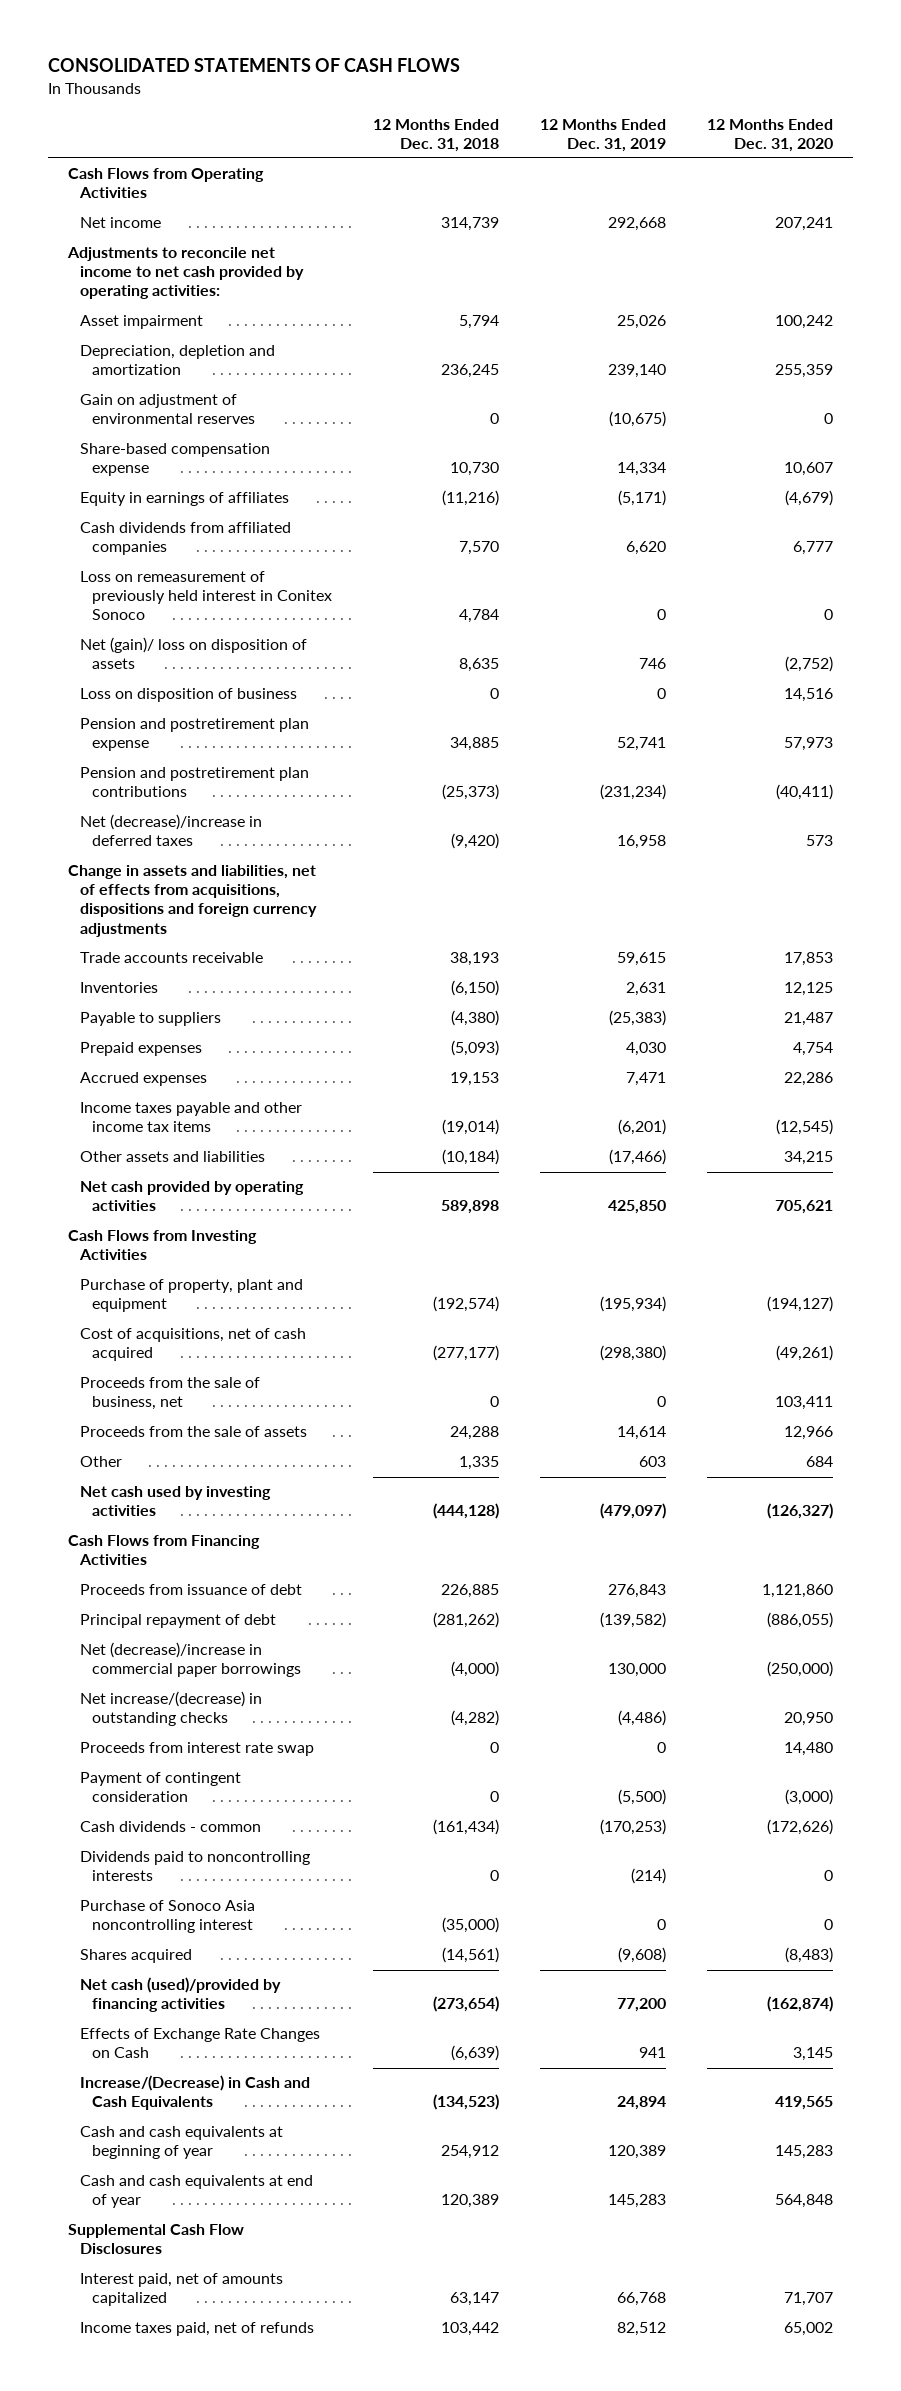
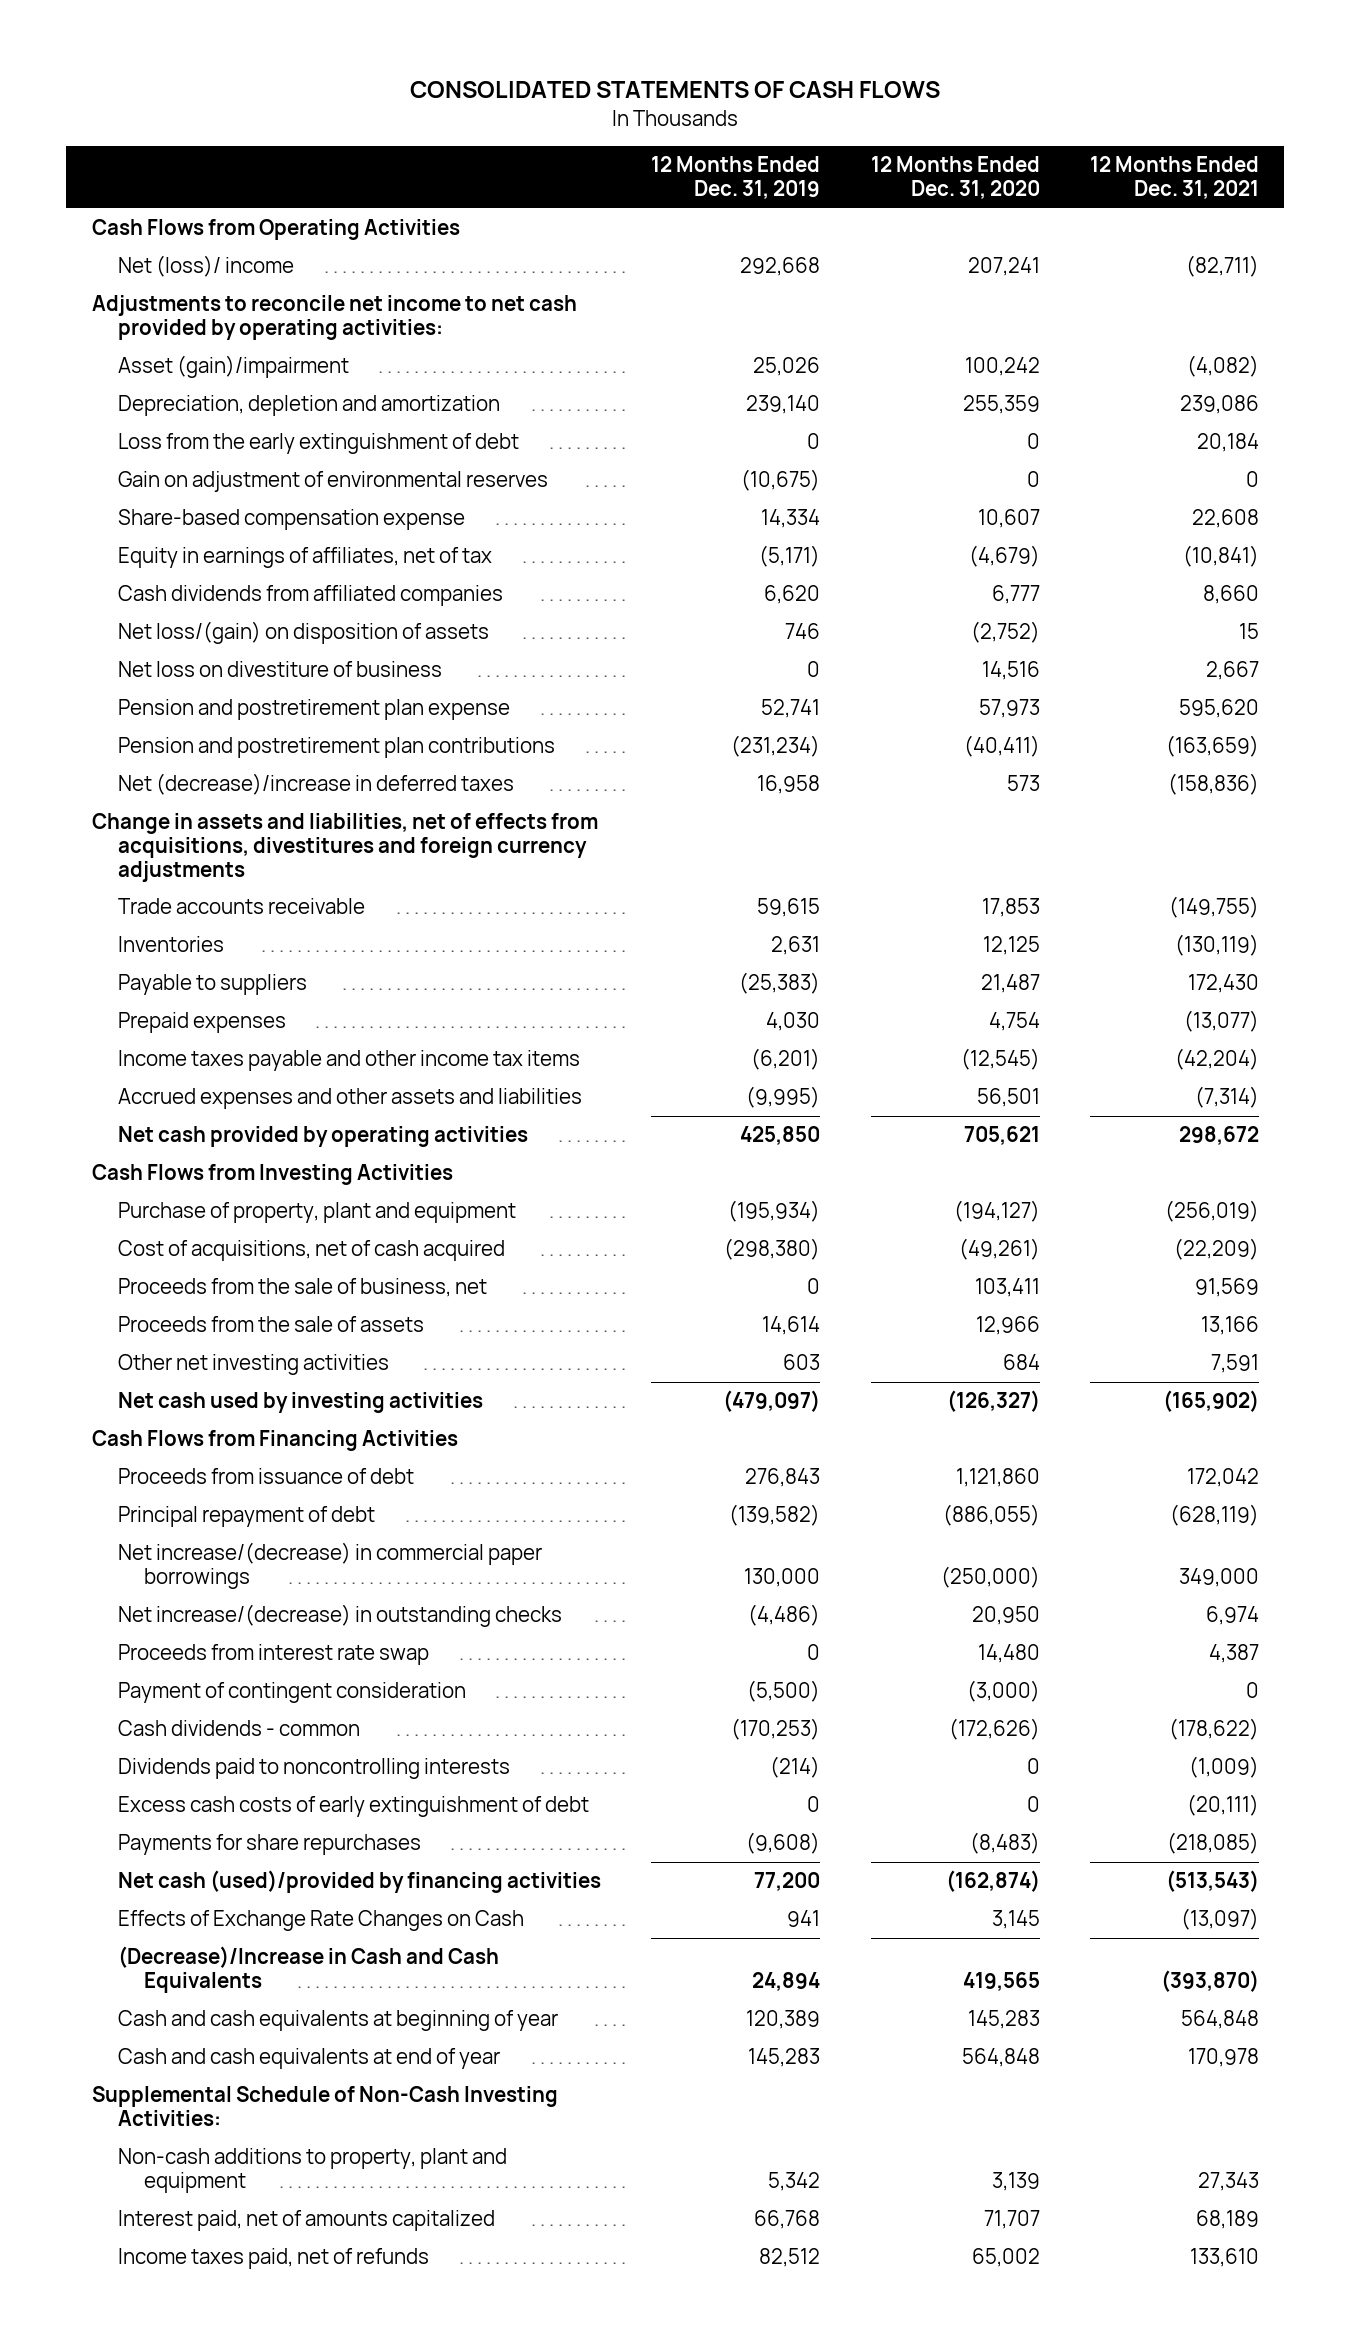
- | 12 Months Ended Dec. 31, 2018 | 12 Months Ended Dec. 31, 2019 | 12 Months Ended Dec. 31, 2020
+ | 12 Months Ended Dec. 31, 2019 | 12 Months Ended Dec. 31, 2020 | 12 Months Ended Dec. 31, 2021
- Net income | 314,739 | 292,668 | 207,241
+ Net (loss)/ income | 292,668 | 207,241 | (82,711)
- Asset impairment | 5,794 | 25,026 | 100,242
+ Asset (gain)/impairment | 25,026 | 100,242 | (4,082)
+ Loss from the early extinguishment of debt | 0 | 0 | 20,184
- Equity in earnings of affiliates | (11,216) | (5,171) | (4,679)
+ Equity in earnings of affiliates, net of tax | (5,171) | (4,679) | (10,841)
- Loss on remeasurement of previously held interest in Conitex Sonoco | 4,784 | 0 | 0
- Net (gain)/ loss on disposition of assets | 8,635 | 746 | (2,752)
- Loss on disposition of business | 0 | 0 | 14,516
+ Net loss/(gain) on disposition of assets | 746 | (2,752) | 15
+ Net loss on divestiture of business | 0 | 14,516 | 2,667
- Change in assets and liabilities, net of effects from acquisitions, dispositions and foreign currency adjustments
+ Change in assets and liabilities, net of effects from acquisitions, divestitures and foreign currency adjustments
- Accrued expenses | 19,153 | 7,471 | 22,286
- Other assets and liabilities | (10,184) | (17,466) | 34,215
+ Accrued expenses and other assets and liabilities | (9,995) | 56,501 | (7,314)
- Other | 1,335 | 603 | 684
+ Other net investing activities | 603 | 684 | 7,591
- Net (decrease)/increase in commercial paper borrowings | (4,000) | 130,000 | (250,000)
+ Net increase/(decrease) in commercial paper borrowings | 130,000 | (250,000) | 349,000
- Purchase of Sonoco Asia noncontrolling interest | (35,000) | 0 | 0
- Shares acquired | (14,561) | (9,608) | (8,483)
+ Excess cash costs of early extinguishment of debt | 0 | 0 | (20,111)
+ Payments for share repurchases | (9,608) | (8,483) | (218,085)
- Increase/(Decrease) in Cash and Cash Equivalents | (134,523) | 24,894 | 419,565
+ (Decrease)/Increase in Cash and Cash Equivalents | 24,894 | 419,565 | (393,870)
- Supplemental Cash Flow Disclosures
+ Supplemental Schedule of Non-Cash Investing Activities:
+ Non-cash additions to property, plant and equipment | 5,342 | 3,139 | 27,343

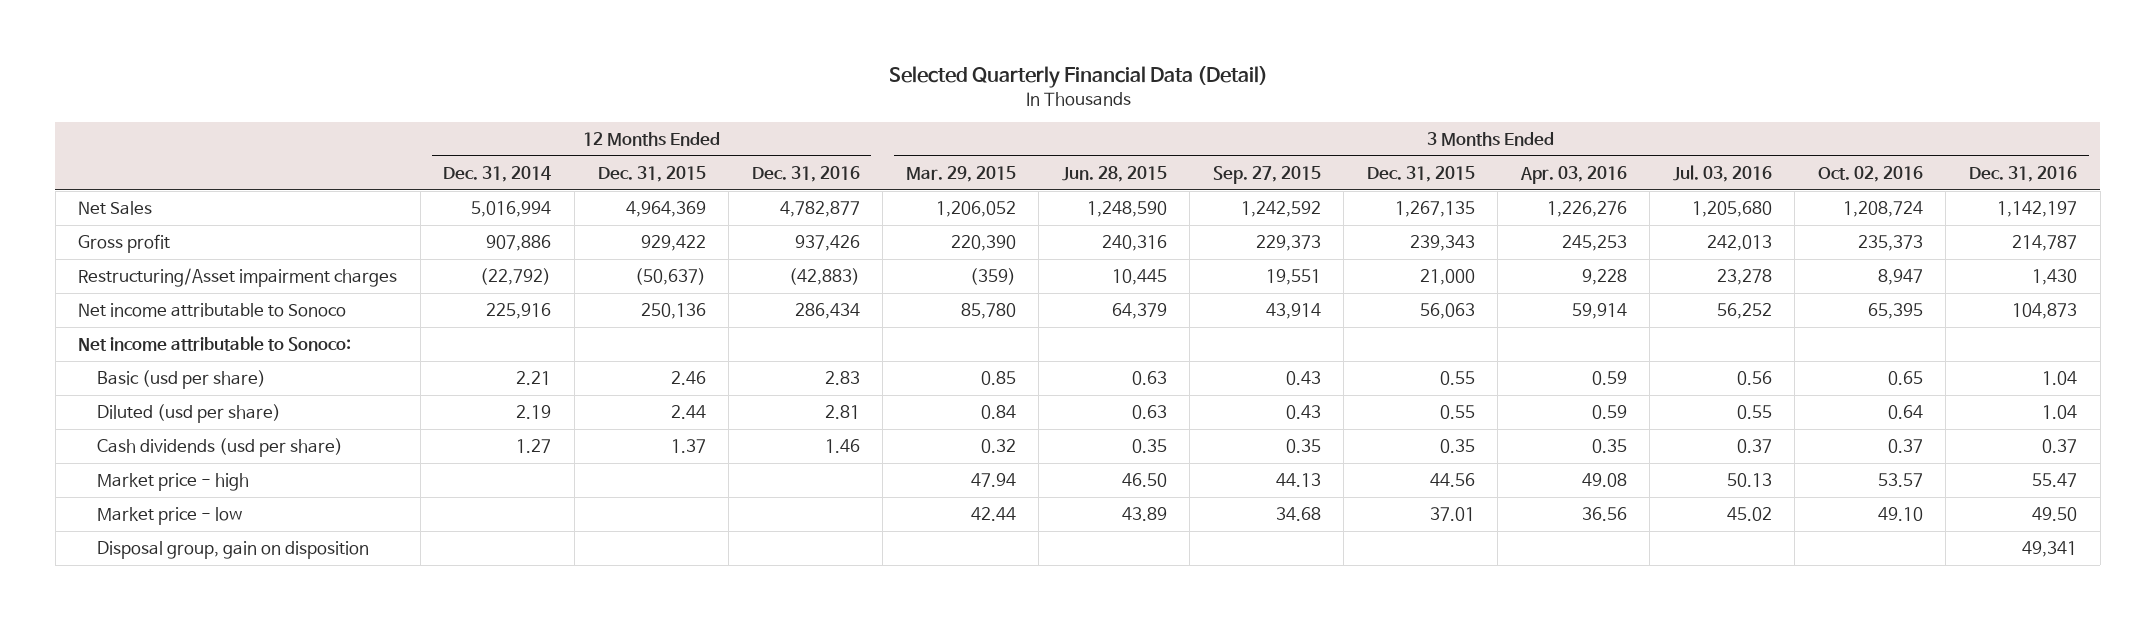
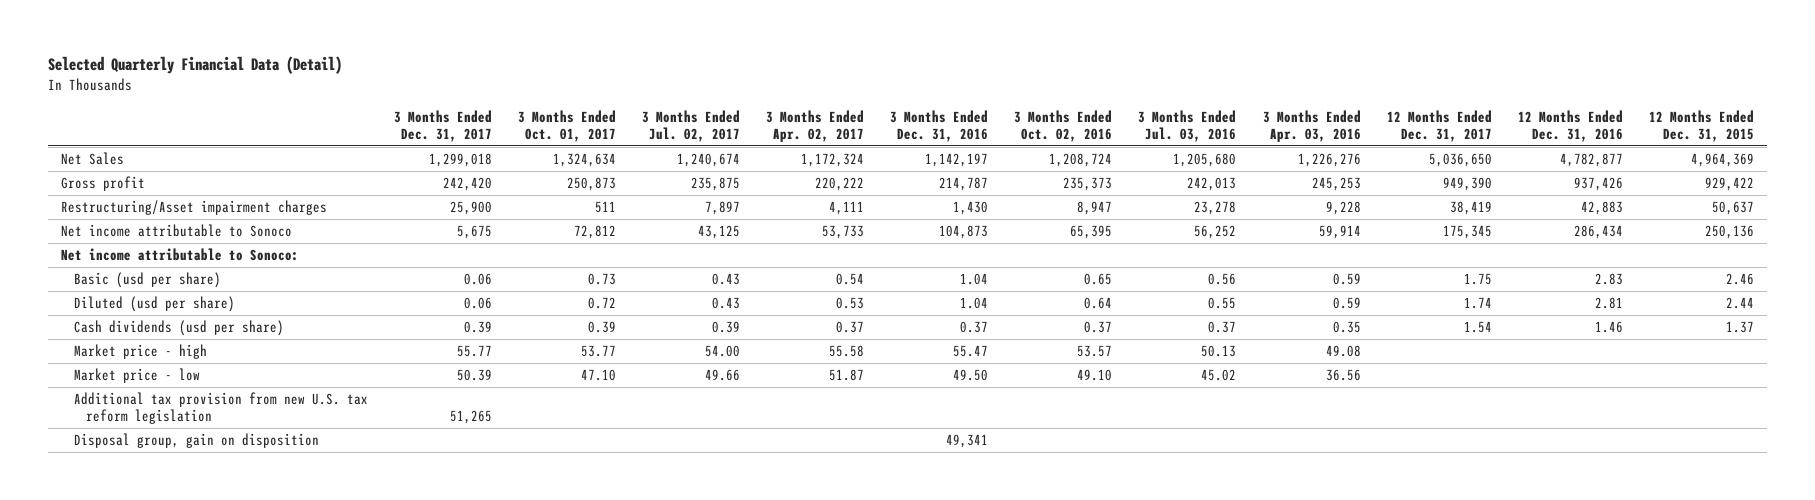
- | 12 Months Ended Dec. 31, 2014 | 12 Months Ended Dec. 31, 2015 | 12 Months Ended Dec. 31, 2016 | 3 Months Ended Mar. 29, 2015 | 3 Months Ended Jun. 28, 2015 | 3 Months Ended Sep. 27, 2015 | 3 Months Ended Dec. 31, 2015 | 3 Months Ended Apr. 03, 2016 | 3 Months Ended Jul. 03, 2016 | 3 Months Ended Oct. 02, 2016 | 3 Months Ended Dec. 31, 2016
+ | 3 Months Ended Dec. 31, 2017 | 3 Months Ended Oct. 01, 2017 | 3 Months Ended Jul. 02, 2017 | 3 Months Ended Apr. 02, 2017 | 3 Months Ended Dec. 31, 2016 | 3 Months Ended Oct. 02, 2016 | 3 Months Ended Jul. 03, 2016 | 3 Months Ended Apr. 03, 2016 | 12 Months Ended Dec. 31, 2017 | 12 Months Ended Dec. 31, 2016 | 12 Months Ended Dec. 31, 2015
- Restructuring/Asset impairment charges | (22,792) | (50,637) | (42,883) | (359) | 10,445 | 19,551 | 21,000 | 9,228 | 23,278 | 8,947 | 1,430
+ Restructuring/Asset impairment charges | 25,900 | 511 | 7,897 | 4,111 | 1,430 | 8,947 | 23,278 | 9,228 | 38,419 | 42,883 | 50,637
+ Additional tax provision from new U.S. tax reform legislation | 51,265 | | | | | | | | | |

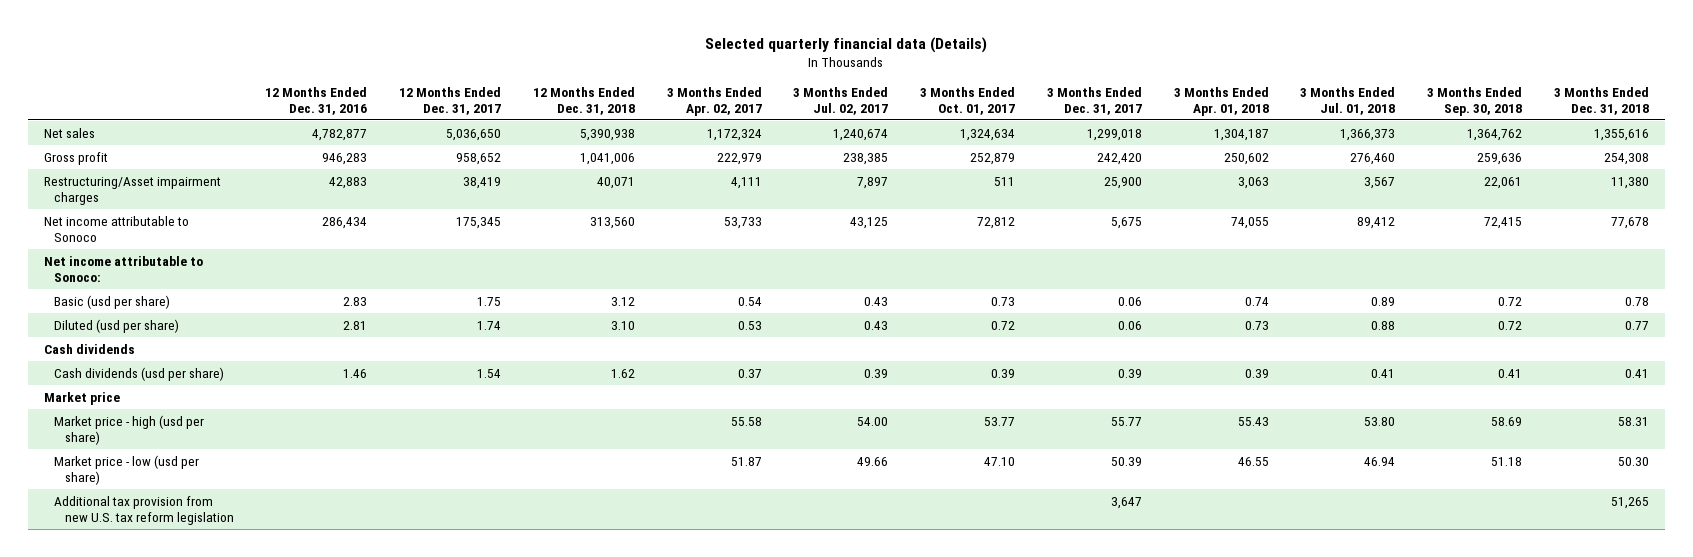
- Selected Quarterly Financial Data (Detail)
+ Selected quarterly financial data (Details)
- | 3 Months Ended Dec. 31, 2017 | 3 Months Ended Oct. 01, 2017 | 3 Months Ended Jul. 02, 2017 | 3 Months Ended Apr. 02, 2017 | 3 Months Ended Dec. 31, 2016 | 3 Months Ended Oct. 02, 2016 | 3 Months Ended Jul. 03, 2016 | 3 Months Ended Apr. 03, 2016 | 12 Months Ended Dec. 31, 2017 | 12 Months Ended Dec. 31, 2016 | 12 Months Ended Dec. 31, 2015
+ | 12 Months Ended Dec. 31, 2016 | 12 Months Ended Dec. 31, 2017 | 12 Months Ended Dec. 31, 2018 | 3 Months Ended Apr. 02, 2017 | 3 Months Ended Jul. 02, 2017 | 3 Months Ended Oct. 01, 2017 | 3 Months Ended Dec. 31, 2017 | 3 Months Ended Apr. 01, 2018 | 3 Months Ended Jul. 01, 2018 | 3 Months Ended Sep. 30, 2018 | 3 Months Ended Dec. 31, 2018
- Net Sales | 1,299,018 | 1,324,634 | 1,240,674 | 1,172,324 | 1,142,197 | 1,208,724 | 1,205,680 | 1,226,276 | 5,036,650 | 4,782,877 | 4,964,369
- Gross profit | 242,420 | 250,873 | 235,875 | 220,222 | 214,787 | 235,373 | 242,013 | 245,253 | 949,390 | 937,426 | 929,422
+ Net sales | 4,782,877 | 5,036,650 | 5,390,938 | 1,172,324 | 1,240,674 | 1,324,634 | 1,299,018 | 1,304,187 | 1,366,373 | 1,364,762 | 1,355,616
+ Gross profit | 946,283 | 958,652 | 1,041,006 | 222,979 | 238,385 | 252,879 | 242,420 | 250,602 | 276,460 | 259,636 | 254,308
+ Cash dividends
- Market price - high | 55.77 | 53.77 | 54.00 | 55.58 | 55.47 | 53.57 | 50.13 | 49.08 | | |
- Market price - low | 50.39 | 47.10 | 49.66 | 51.87 | 49.50 | 49.10 | 45.02 | 36.56 | | |
- Additional tax provision from new U.S. tax reform legislation | 51,265 | | | | | | | | | |
- Disposal group, gain on disposition | | | | | 49,341 | | | | | |
+ Market price
+ Market price - high (usd per share) | | | | 55.58 | 54.00 | 53.77 | 55.77 | 55.43 | 53.80 | 58.69 | 58.31
+ Market price - low (usd per share) | | | | 51.87 | 49.66 | 47.10 | 50.39 | 46.55 | 46.94 | 51.18 | 50.30
+ Additional tax provision from new U.S. tax reform legislation | | | | | | | 3,647 | | | | 51,265

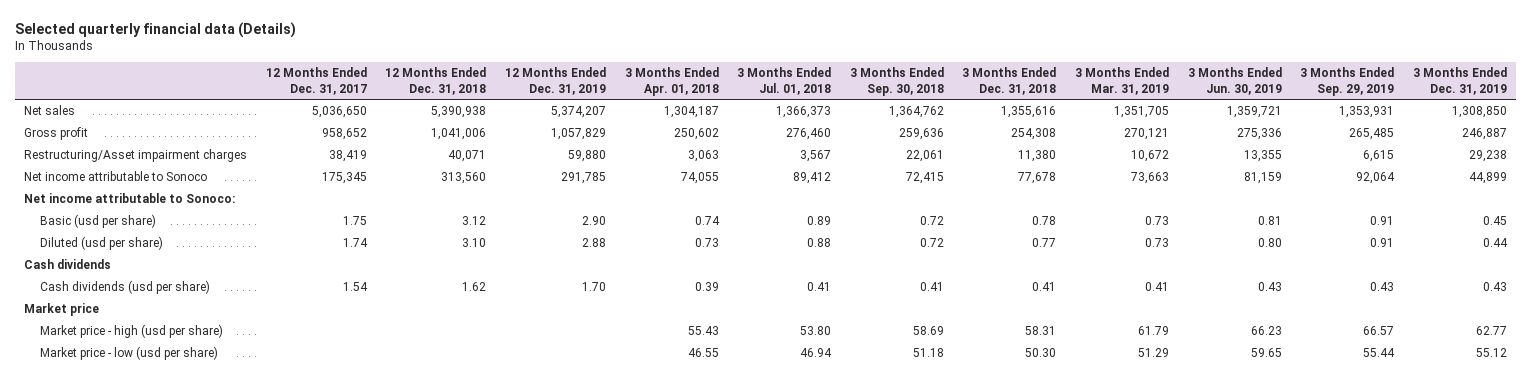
- | 12 Months Ended Dec. 31, 2016 | 12 Months Ended Dec. 31, 2017 | 12 Months Ended Dec. 31, 2018 | 3 Months Ended Apr. 02, 2017 | 3 Months Ended Jul. 02, 2017 | 3 Months Ended Oct. 01, 2017 | 3 Months Ended Dec. 31, 2017 | 3 Months Ended Apr. 01, 2018 | 3 Months Ended Jul. 01, 2018 | 3 Months Ended Sep. 30, 2018 | 3 Months Ended Dec. 31, 2018
+ | 12 Months Ended Dec. 31, 2017 | 12 Months Ended Dec. 31, 2018 | 12 Months Ended Dec. 31, 2019 | 3 Months Ended Apr. 01, 2018 | 3 Months Ended Jul. 01, 2018 | 3 Months Ended Sep. 30, 2018 | 3 Months Ended Dec. 31, 2018 | 3 Months Ended Mar. 31, 2019 | 3 Months Ended Jun. 30, 2019 | 3 Months Ended Sep. 29, 2019 | 3 Months Ended Dec. 31, 2019
- Additional tax provision from new U.S. tax reform legislation | | | | | | | 3,647 | | | | 51,265

